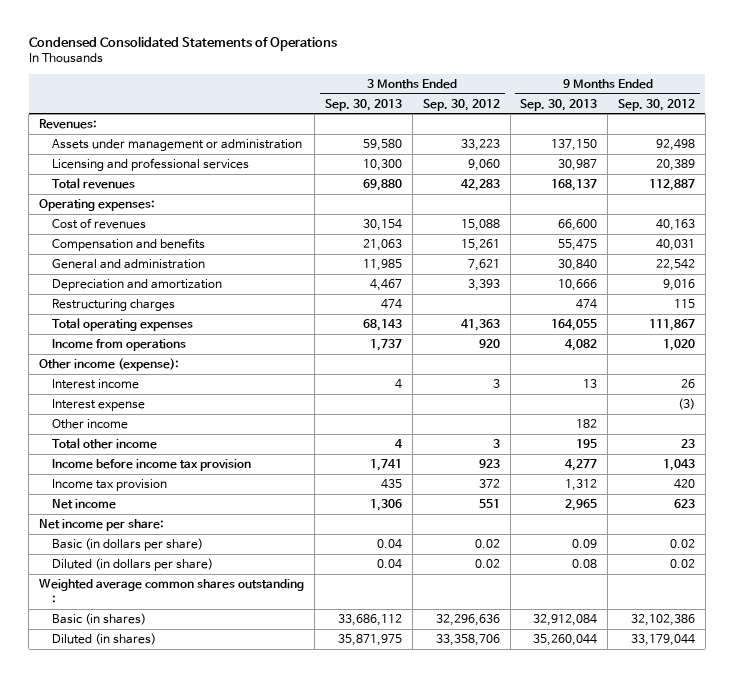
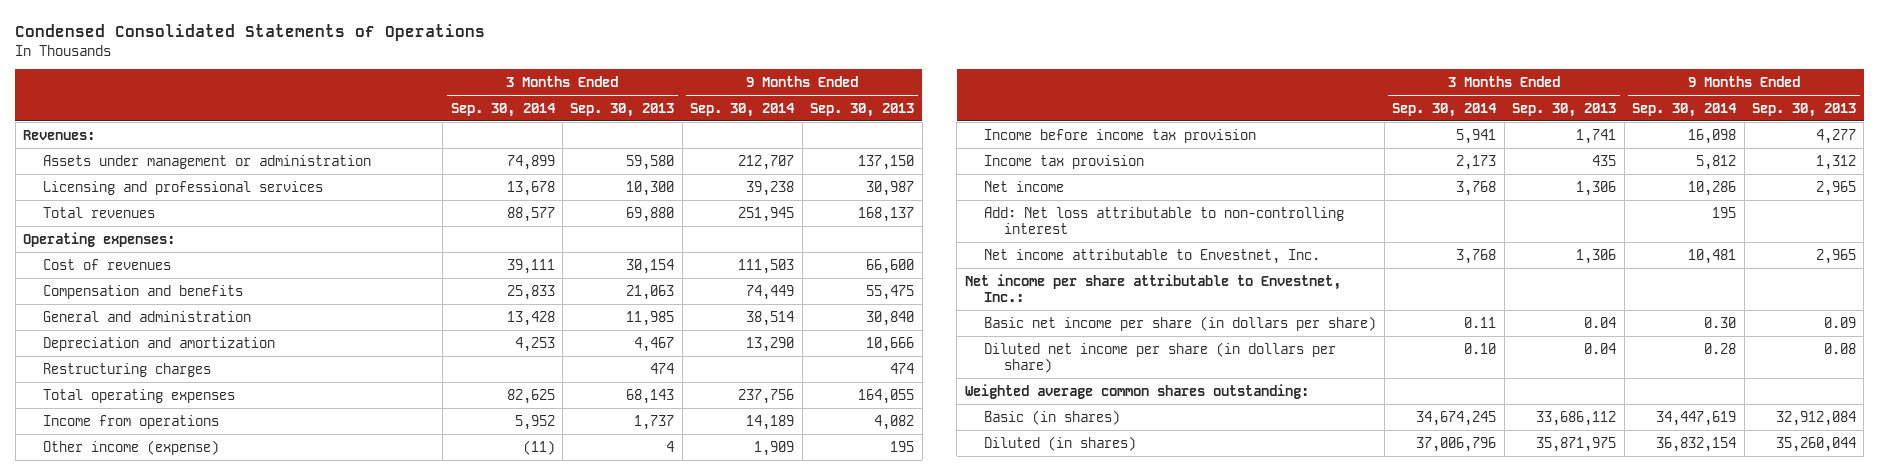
- | 3 Months Ended Sep. 30, 2013 | 3 Months Ended Sep. 30, 2012 | 9 Months Ended Sep. 30, 2013 | 9 Months Ended Sep. 30, 2012
+ | 3 Months Ended Sep. 30, 2014 | 3 Months Ended Sep. 30, 2013 | 9 Months Ended Sep. 30, 2014 | 9 Months Ended Sep. 30, 2013
- Other income (expense):
- Interest income | 4 | 3 | 13 | 26
- Interest expense | | | | (3)
- Other income | | | 182 |
- Total other income | 4 | 3 | 195 | 23
+ Other income (expense) | (11) | 4 | 1,909 | 195
- Net income per share:
- Basic (in dollars per share) | 0.04 | 0.02 | 0.09 | 0.02
- Diluted (in dollars per share) | 0.04 | 0.02 | 0.08 | 0.02
- Weighted average common shares outstanding :
+ Add: Net loss attributable to non-controlling interest | | | 195 |
+ Net income attributable to Envestnet, Inc. | 3,768 | 1,306 | 10,481 | 2,965
+ Net income per share attributable to Envestnet, Inc.:
+ Basic net income per share (in dollars per share) | 0.11 | 0.04 | 0.30 | 0.09
+ Diluted net income per share (in dollars per share) | 0.10 | 0.04 | 0.28 | 0.08
+ Weighted average common shares outstanding:

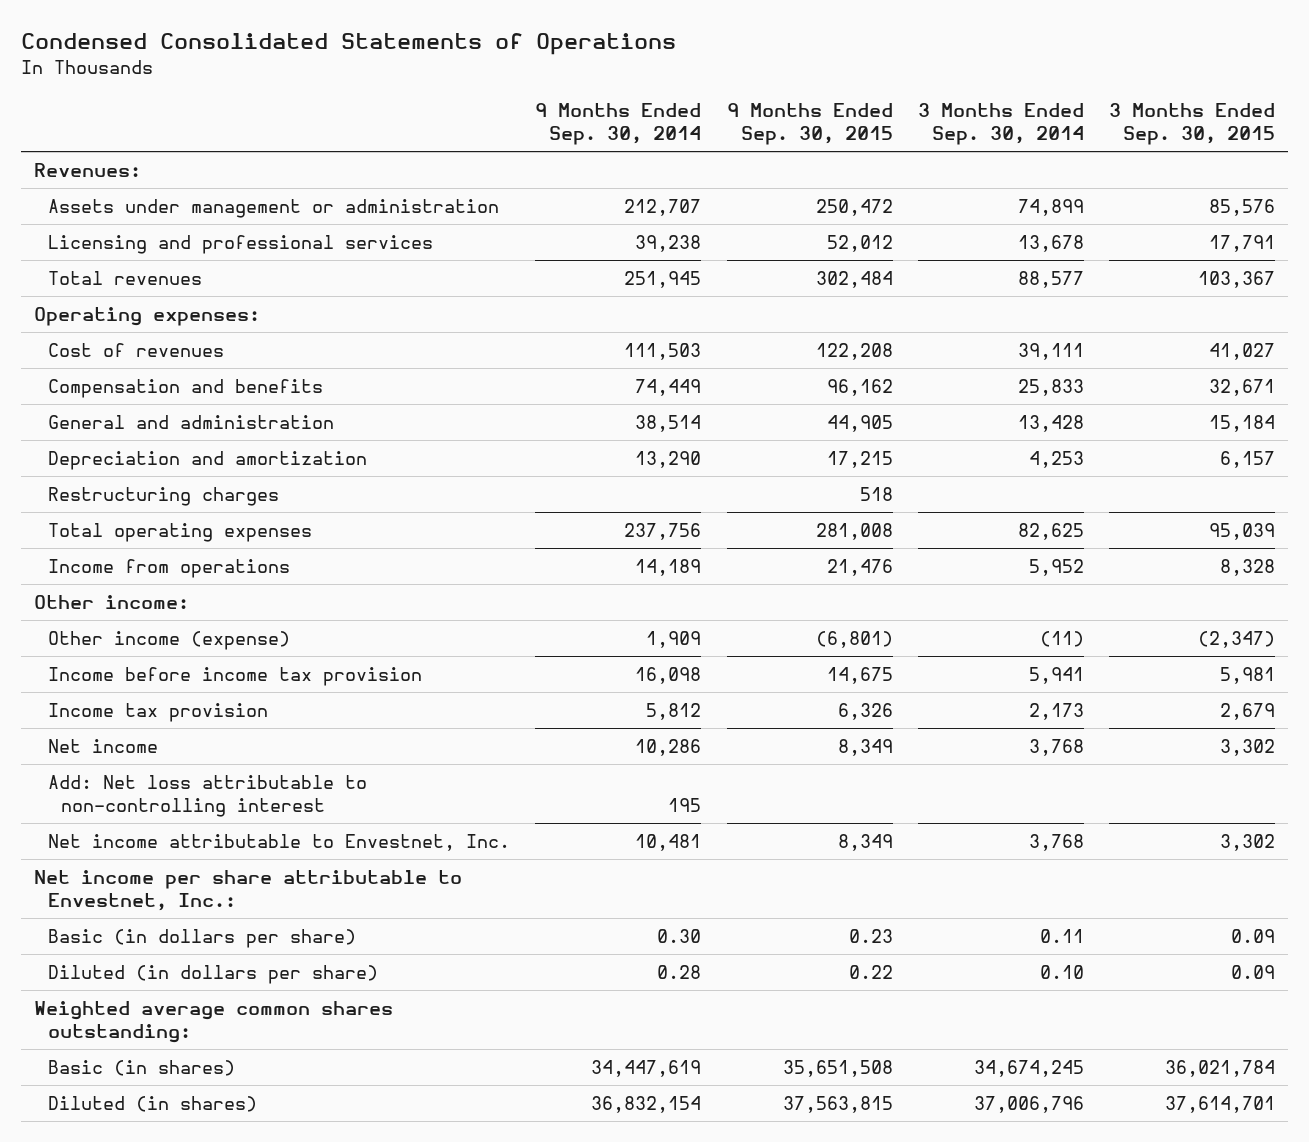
- | 3 Months Ended Sep. 30, 2014 | 3 Months Ended Sep. 30, 2013 | 9 Months Ended Sep. 30, 2014 | 9 Months Ended Sep. 30, 2013
+ | 9 Months Ended Sep. 30, 2014 | 9 Months Ended Sep. 30, 2015 | 3 Months Ended Sep. 30, 2014 | 3 Months Ended Sep. 30, 2015
+ Other income:
- Basic net income per share (in dollars per share) | 0.11 | 0.04 | 0.30 | 0.09
- Diluted net income per share (in dollars per share) | 0.10 | 0.04 | 0.28 | 0.08
+ Basic (in dollars per share) | 0.30 | 0.23 | 0.11 | 0.09
+ Diluted (in dollars per share) | 0.28 | 0.22 | 0.10 | 0.09

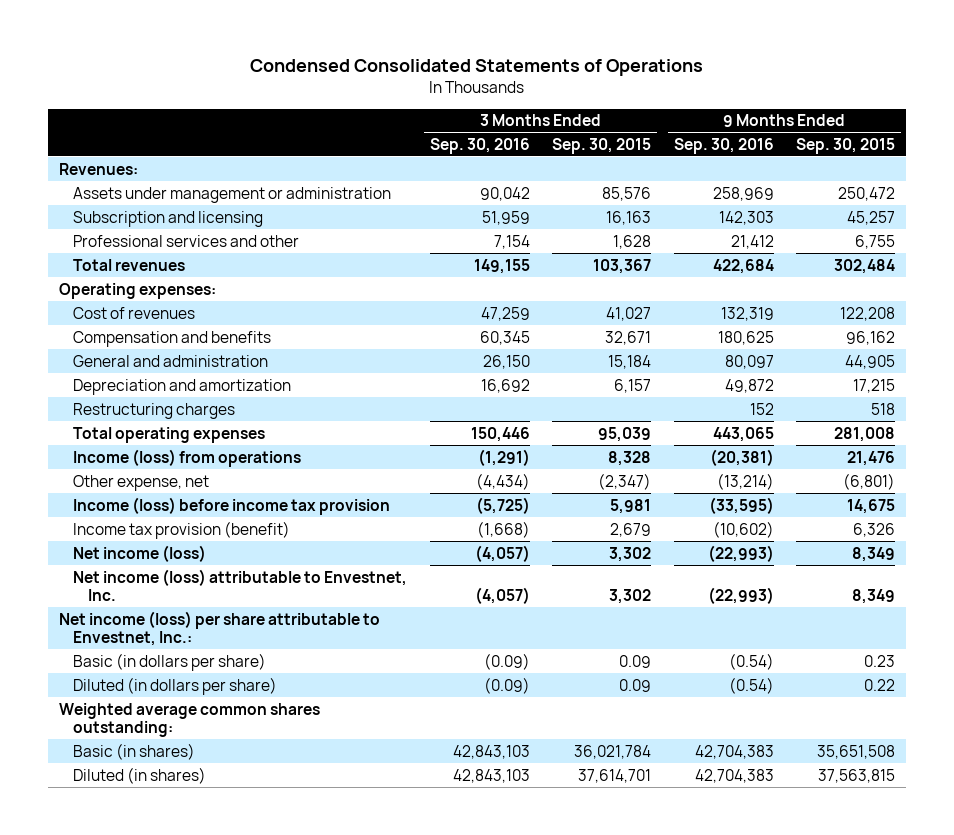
- | 9 Months Ended Sep. 30, 2014 | 9 Months Ended Sep. 30, 2015 | 3 Months Ended Sep. 30, 2014 | 3 Months Ended Sep. 30, 2015
+ | 3 Months Ended Sep. 30, 2016 | 3 Months Ended Sep. 30, 2015 | 9 Months Ended Sep. 30, 2016 | 9 Months Ended Sep. 30, 2015
- Licensing and professional services | 39,238 | 52,012 | 13,678 | 17,791
+ Subscription and licensing | 51,959 | 16,163 | 142,303 | 45,257
+ Professional services and other | 7,154 | 1,628 | 21,412 | 6,755
- Income from operations | 14,189 | 21,476 | 5,952 | 8,328
- Other income:
- Other income (expense) | 1,909 | (6,801) | (11) | (2,347)
- Income before income tax provision | 16,098 | 14,675 | 5,941 | 5,981
- Income tax provision | 5,812 | 6,326 | 2,173 | 2,679
- Net income | 10,286 | 8,349 | 3,768 | 3,302
- Add: Net loss attributable to non-controlling interest | 195 | | |
- Net income attributable to Envestnet, Inc. | 10,481 | 8,349 | 3,768 | 3,302
- Net income per share attributable to Envestnet, Inc.:
+ Income (loss) from operations | (1,291) | 8,328 | (20,381) | 21,476
+ Other expense, net | (4,434) | (2,347) | (13,214) | (6,801)
+ Income (loss) before income tax provision | (5,725) | 5,981 | (33,595) | 14,675
+ Income tax provision (benefit) | (1,668) | 2,679 | (10,602) | 6,326
+ Net income (loss) | (4,057) | 3,302 | (22,993) | 8,349
+ Net income (loss) attributable to Envestnet, Inc. | (4,057) | 3,302 | (22,993) | 8,349
+ Net income (loss) per share attributable to Envestnet, Inc.:

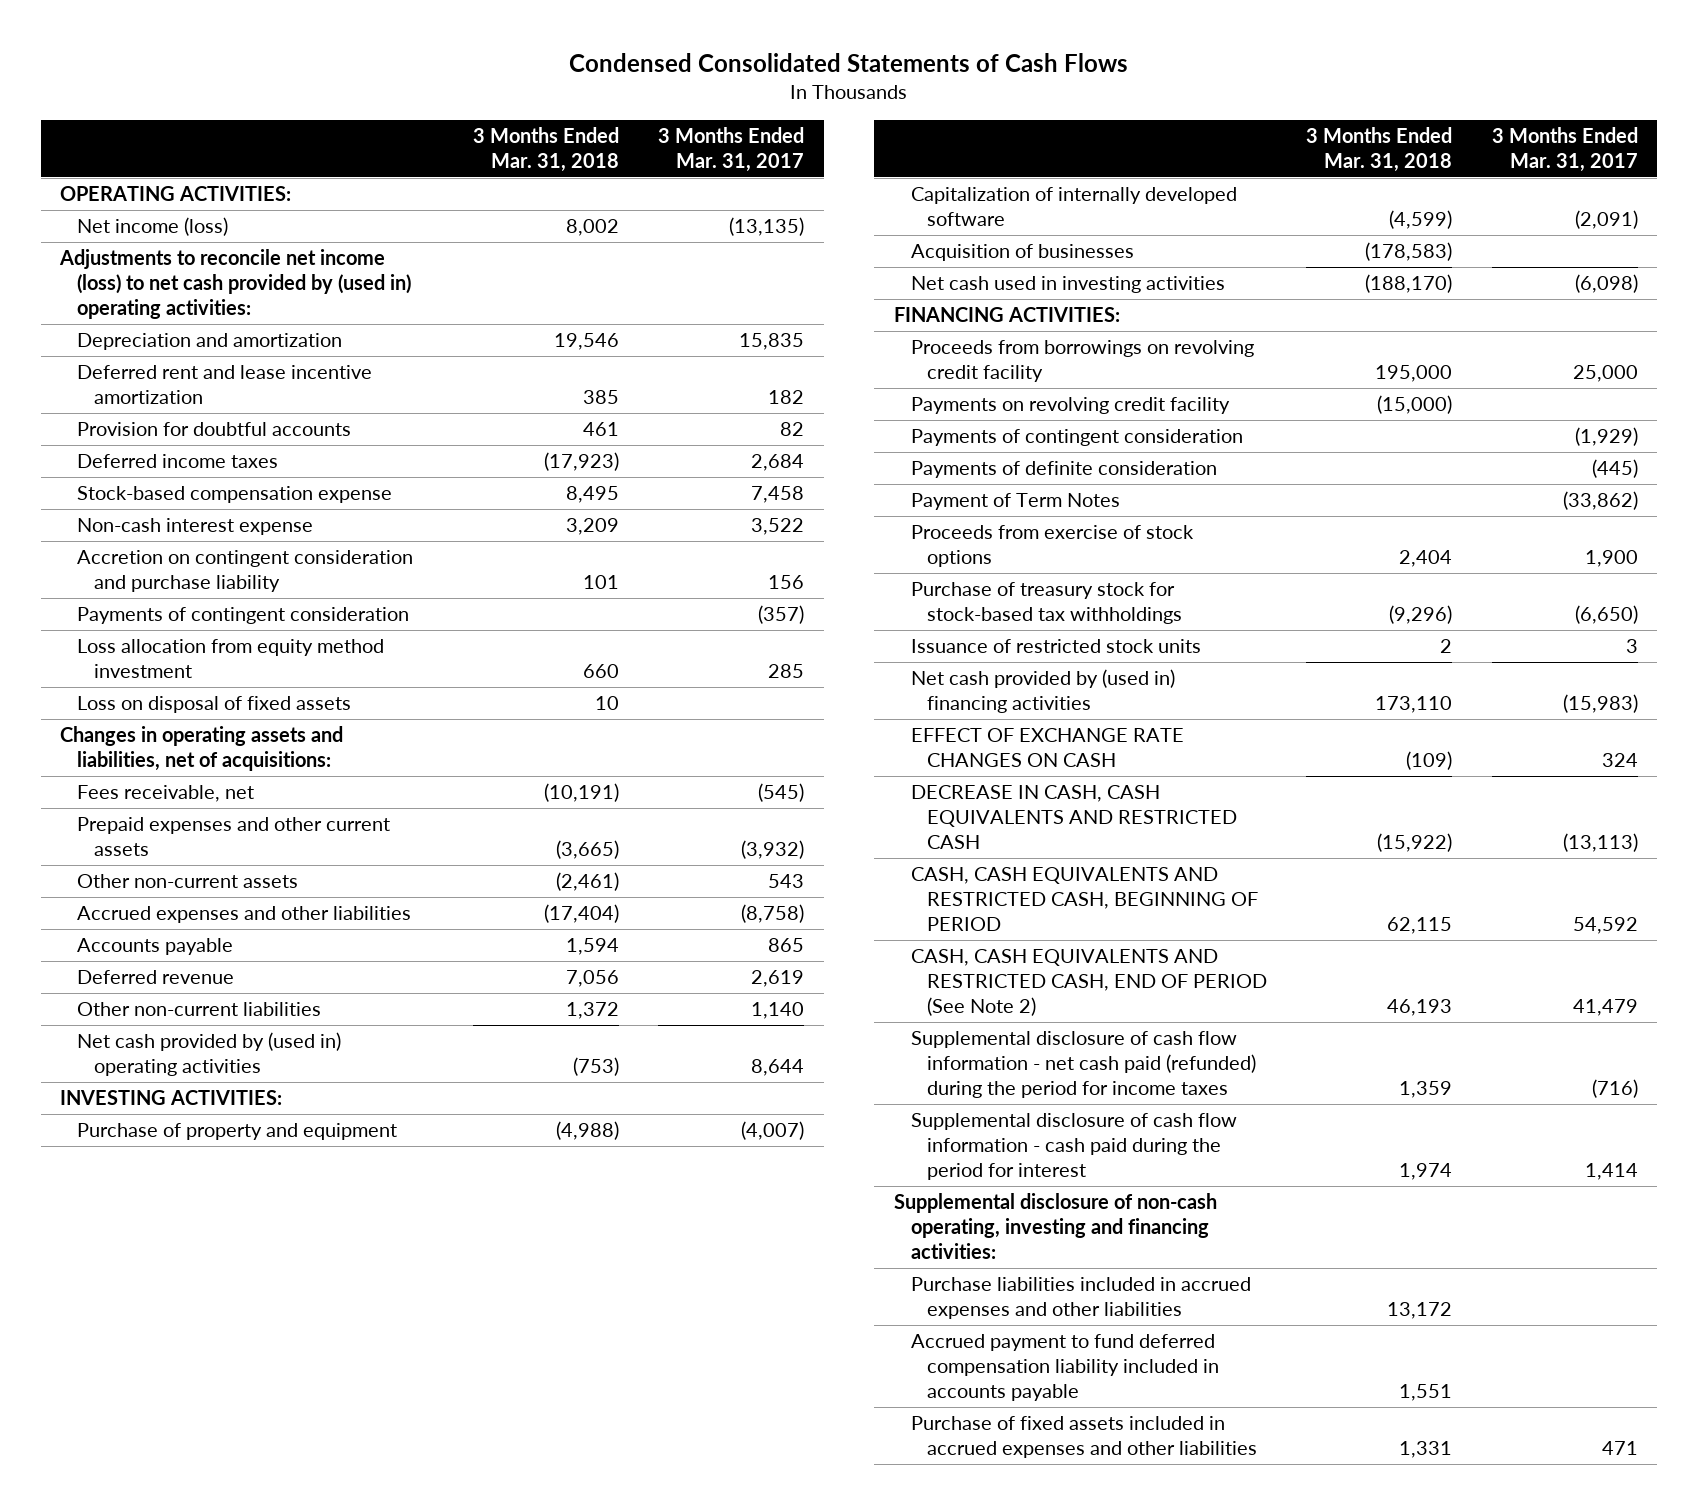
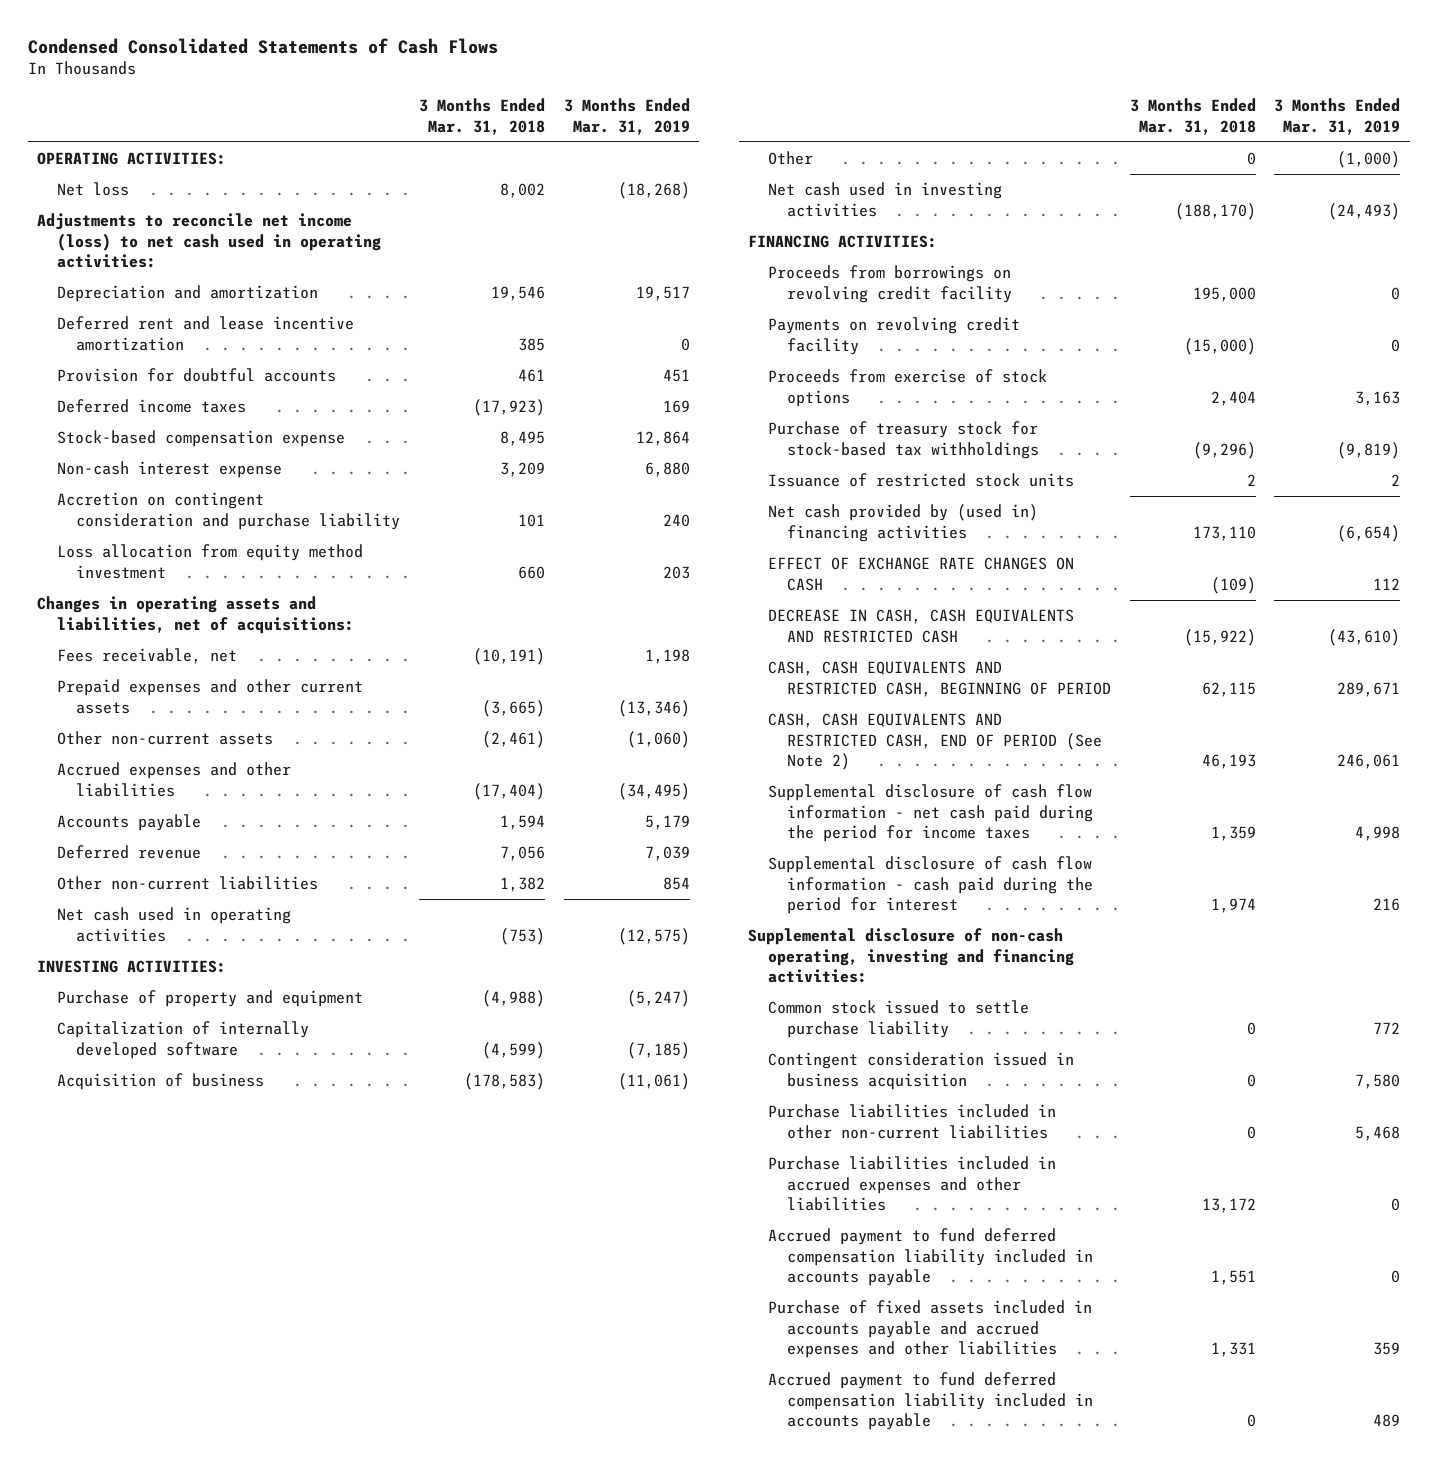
- | 3 Months Ended Mar. 31, 2018 | 3 Months Ended Mar. 31, 2017
+ | 3 Months Ended Mar. 31, 2018 | 3 Months Ended Mar. 31, 2019
- Net income (loss) | 8,002 | (13,135)
- Adjustments to reconcile net income (loss) to net cash provided by (used in) operating activities:
+ Net loss | 8,002 | (18,268)
+ Adjustments to reconcile net income (loss) to net cash used in operating activities:
- Payments of contingent consideration | | (357)
- Loss on disposal of fixed assets | 10 |
- Other non-current liabilities | 1,372 | 1,140
- Net cash provided by (used in) operating activities | (753) | 8,644
+ Other non-current liabilities | 1,382 | 854
+ Net cash used in operating activities | (753) | (12,575)
- Acquisition of businesses | (178,583) |
+ Acquisition of business | (178,583) | (11,061)
+ Other | 0 | (1,000)
- Payments of contingent consideration | | (1,929)
- Payments of definite consideration | | (445)
- Payment of Term Notes | | (33,862)
- Supplemental disclosure of cash flow information - net cash paid (refunded) during the period for income taxes | 1,359 | (716)
+ Supplemental disclosure of cash flow information - net cash paid during the period for income taxes | 1,359 | 4,998
+ Common stock issued to settle purchase liability | 0 | 772
+ Contingent consideration issued in business acquisition | 0 | 7,580
+ Purchase liabilities included in other non-current liabilities | 0 | 5,468
- Purchase of fixed assets included in accrued expenses and other liabilities | 1,331 | 471
+ Purchase of fixed assets included in accounts payable and accrued expenses and other liabilities | 1,331 | 359
+ Accrued payment to fund deferred compensation liability included in accounts payable | 0 | 489

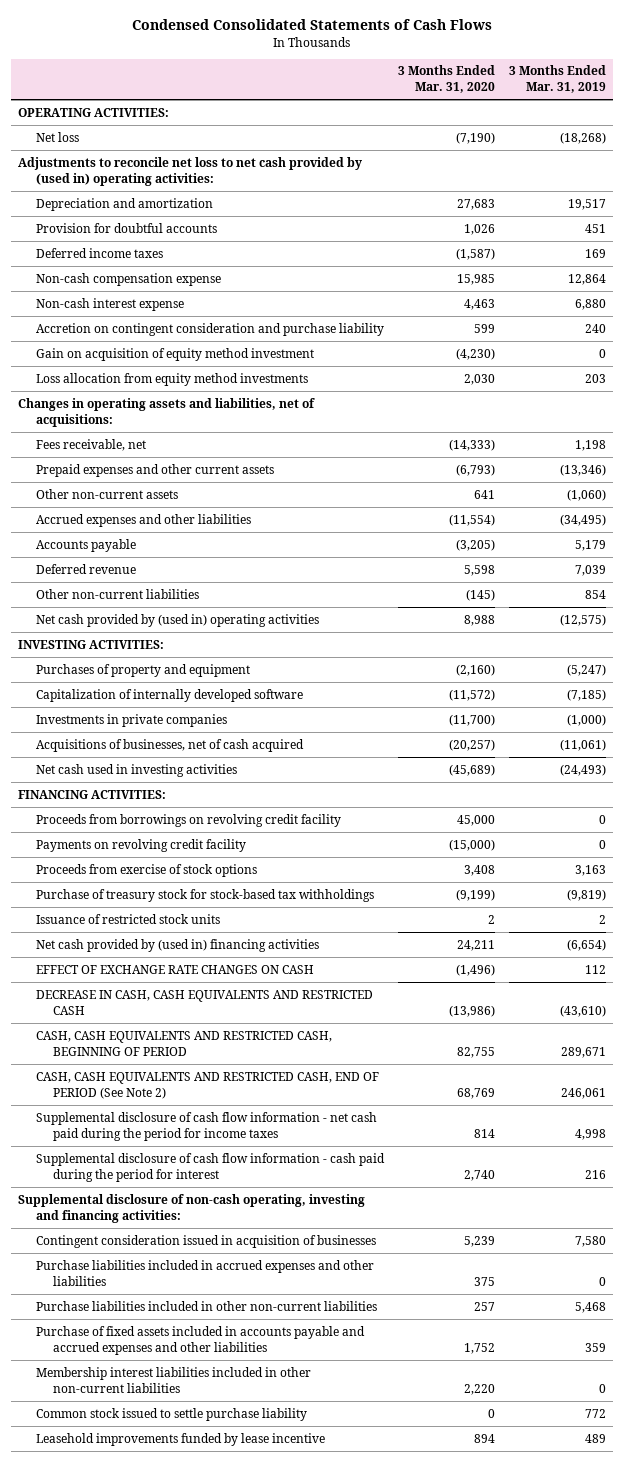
- | 3 Months Ended Mar. 31, 2018 | 3 Months Ended Mar. 31, 2019
+ | 3 Months Ended Mar. 31, 2020 | 3 Months Ended Mar. 31, 2019
- Adjustments to reconcile net income (loss) to net cash used in operating activities:
+ Adjustments to reconcile net loss to net cash provided by (used in) operating activities:
- Deferred rent and lease incentive amortization | 385 | 0
- Stock-based compensation expense | 8,495 | 12,864
+ Non-cash compensation expense | 15,985 | 12,864
- Loss allocation from equity method investment | 660 | 203
+ Gain on acquisition of equity method investment | (4,230) | 0
+ Loss allocation from equity method investments | 2,030 | 203
- Net cash used in operating activities | (753) | (12,575)
+ Net cash provided by (used in) operating activities | 8,988 | (12,575)
- Purchase of property and equipment | (4,988) | (5,247)
+ Purchases of property and equipment | (2,160) | (5,247)
- Acquisition of business | (178,583) | (11,061)
- Other | 0 | (1,000)
+ Investments in private companies | (11,700) | (1,000)
+ Acquisitions of businesses, net of cash acquired | (20,257) | (11,061)
- Contingent consideration issued in business acquisition | 0 | 7,580
+ Contingent consideration issued in acquisition of businesses | 5,239 | 7,580
- Accrued payment to fund deferred compensation liability included in accounts payable | 1,551 | 0
moved down: Purchase liabilities included in other non-current liabilities | 257 | 5,468
- Accrued payment to fund deferred compensation liability included in accounts payable | 0 | 489
+ Membership interest liabilities included in other non-current liabilities | 2,220 | 0
moved down: Common stock issued to settle purchase liability | 0 | 772
+ Leasehold improvements funded by lease incentive | 894 | 489

